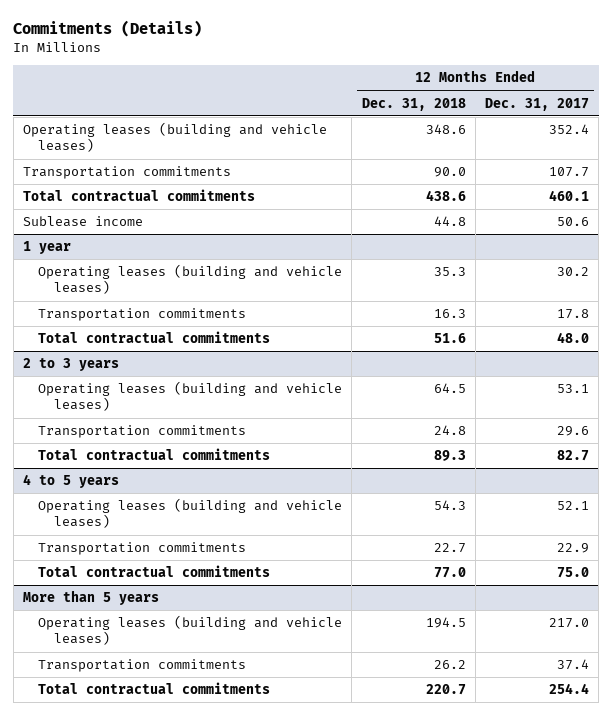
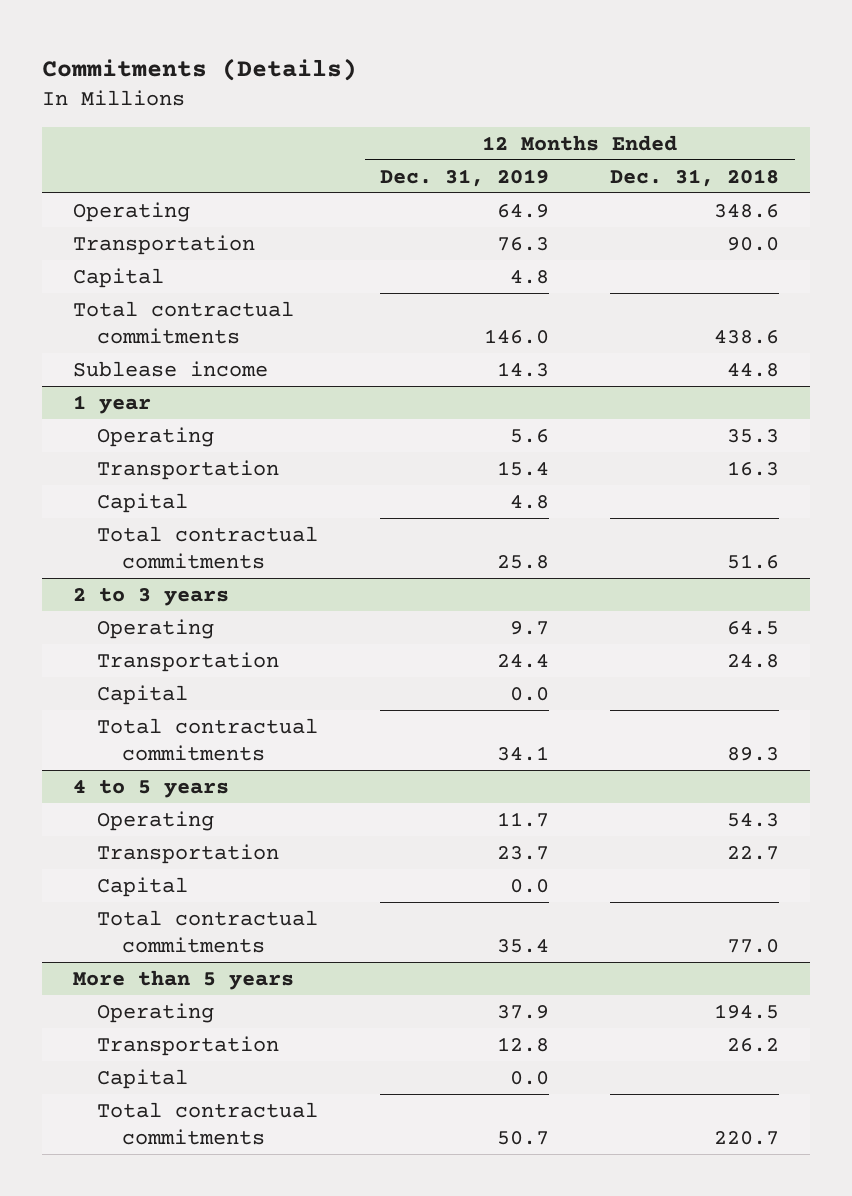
- | 12 Months Ended Dec. 31, 2018 | 12 Months Ended Dec. 31, 2017
+ | 12 Months Ended Dec. 31, 2019 | 12 Months Ended Dec. 31, 2018
- Operating leases (building and vehicle leases) | 348.6 | 352.4
- Transportation commitments | 90.0 | 107.7
+ Operating | 64.9 | 348.6
+ Transportation | 76.3 | 90.0
+ Capital | 4.8 |
@ 1 year
- Operating leases (building and vehicle leases) | 35.3 | 30.2
- Transportation commitments | 16.3 | 17.8
+ Operating | 5.6 | 35.3
+ Transportation | 15.4 | 16.3
+ Capital | 4.8 |
@ 2 to 3 years
- Operating leases (building and vehicle leases) | 64.5 | 53.1
- Transportation commitments | 24.8 | 29.6
+ Operating | 9.7 | 64.5
+ Transportation | 24.4 | 24.8
+ Capital | 0.0 |
@ 4 to 5 years
- Operating leases (building and vehicle leases) | 54.3 | 52.1
- Transportation commitments | 22.7 | 22.9
+ Operating | 11.7 | 54.3
+ Transportation | 23.7 | 22.7
+ Capital | 0.0 |
@ More than 5 years
- Operating leases (building and vehicle leases) | 194.5 | 217.0
- Transportation commitments | 26.2 | 37.4
+ Operating | 37.9 | 194.5
+ Transportation | 12.8 | 26.2
+ Capital | 0.0 |

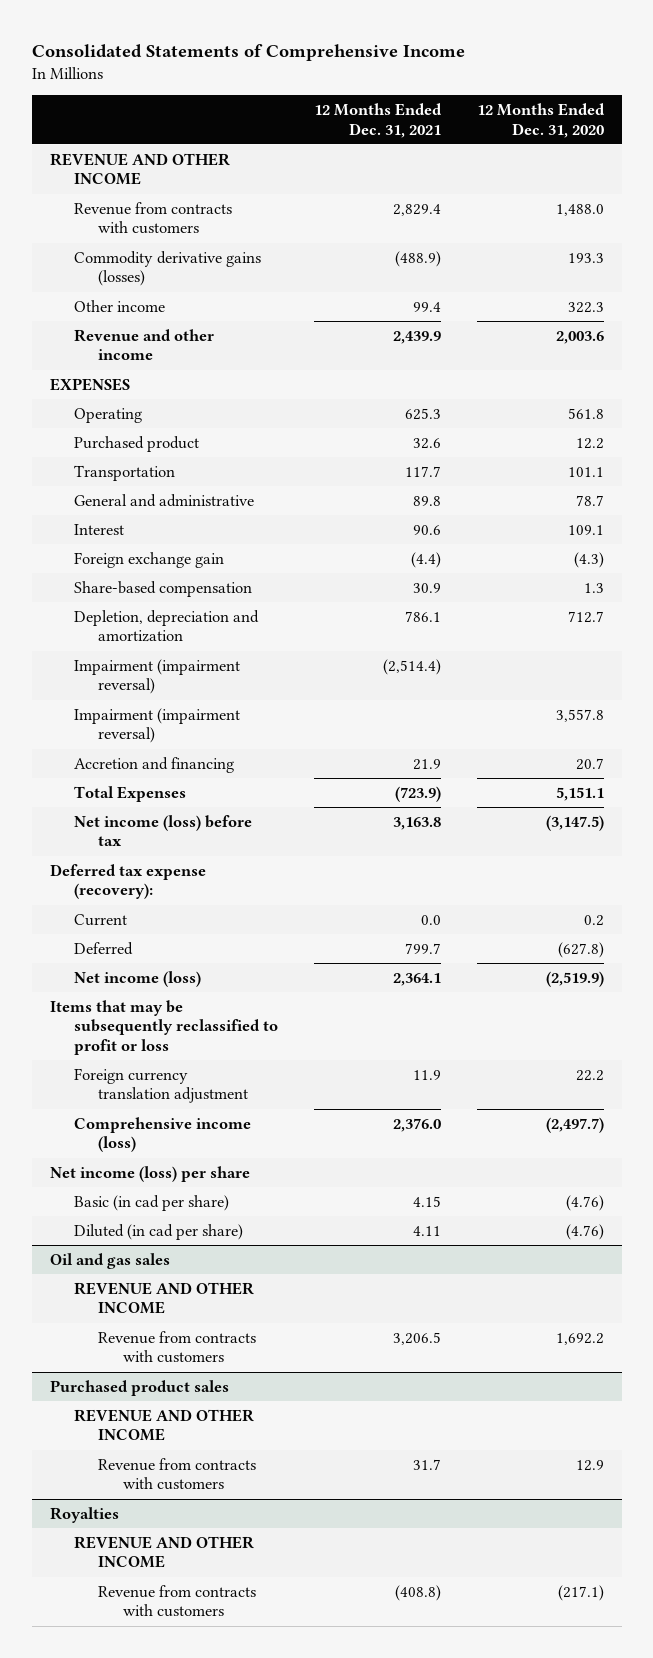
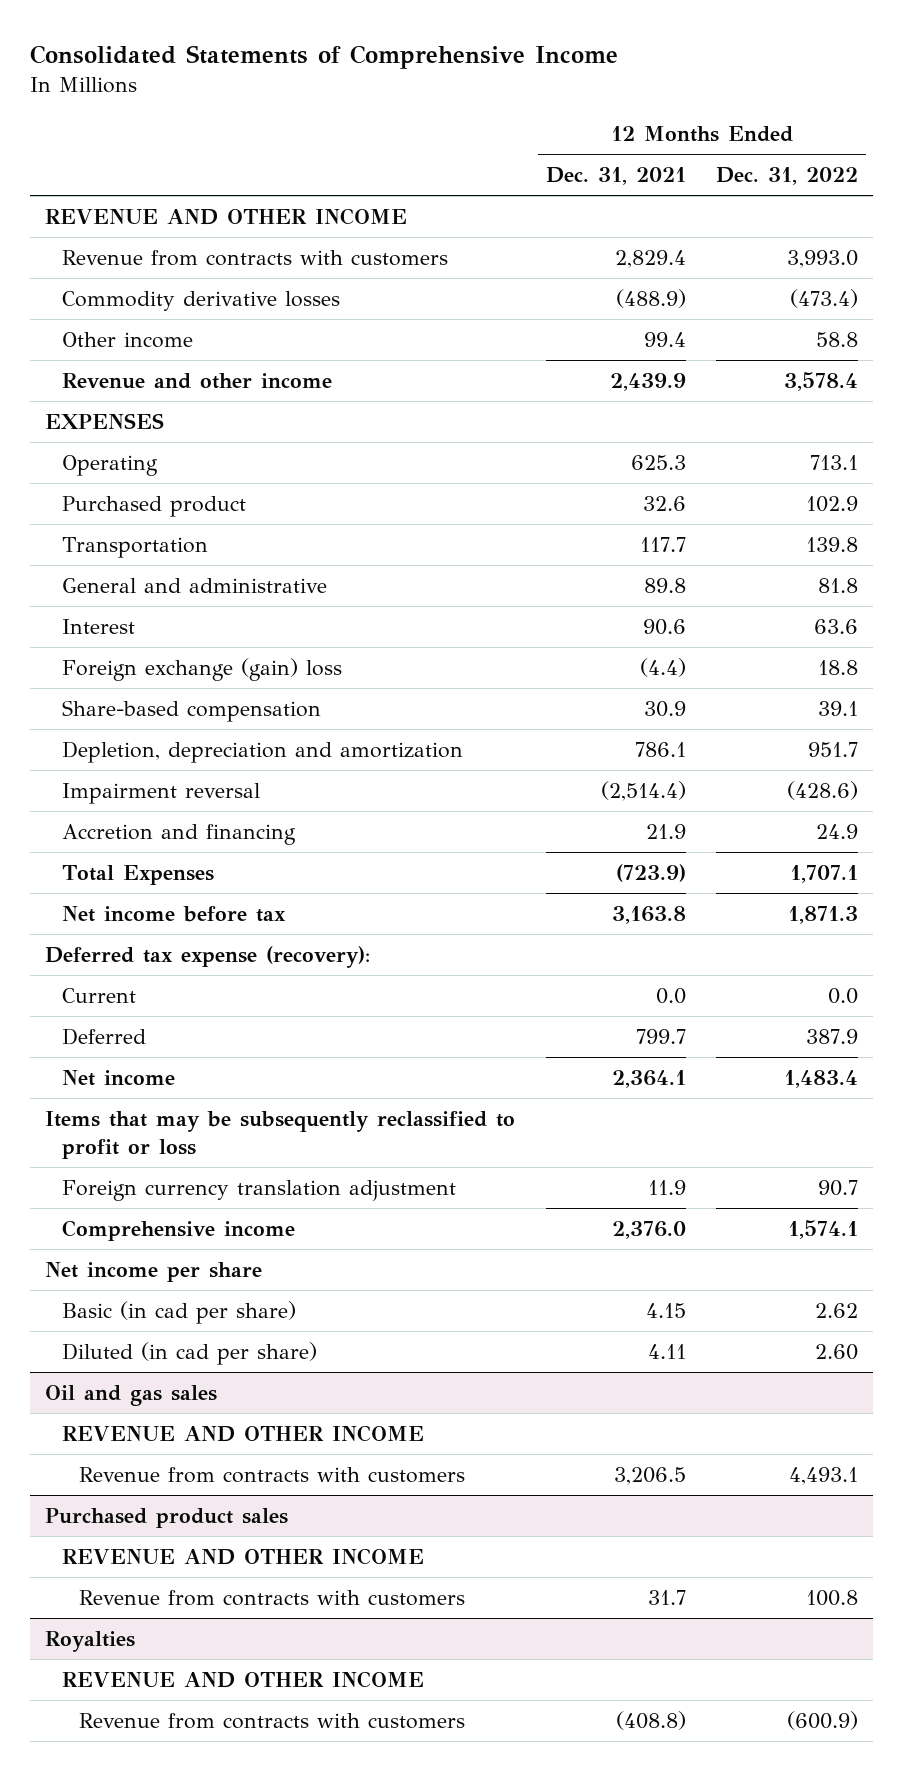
- | 12 Months Ended Dec. 31, 2021 | 12 Months Ended Dec. 31, 2020
+ | 12 Months Ended Dec. 31, 2021 | 12 Months Ended Dec. 31, 2022
- Commodity derivative gains (losses) | (488.9) | 193.3
+ Commodity derivative losses | (488.9) | (473.4)
- Foreign exchange gain | (4.4) | (4.3)
+ Foreign exchange (gain) loss | (4.4) | 18.8
- Impairment (impairment reversal) | (2,514.4) |
- Impairment (impairment reversal) | | 3,557.8
+ Impairment reversal | (2,514.4) | (428.6)
- Net income (loss) before tax | 3,163.8 | (3,147.5)
+ Net income before tax | 3,163.8 | 1,871.3
- Net income (loss) | 2,364.1 | (2,519.9)
+ Net income | 2,364.1 | 1,483.4
- Comprehensive income (loss) | 2,376.0 | (2,497.7)
- Net income (loss) per share
+ Comprehensive income | 2,376.0 | 1,574.1
+ Net income per share

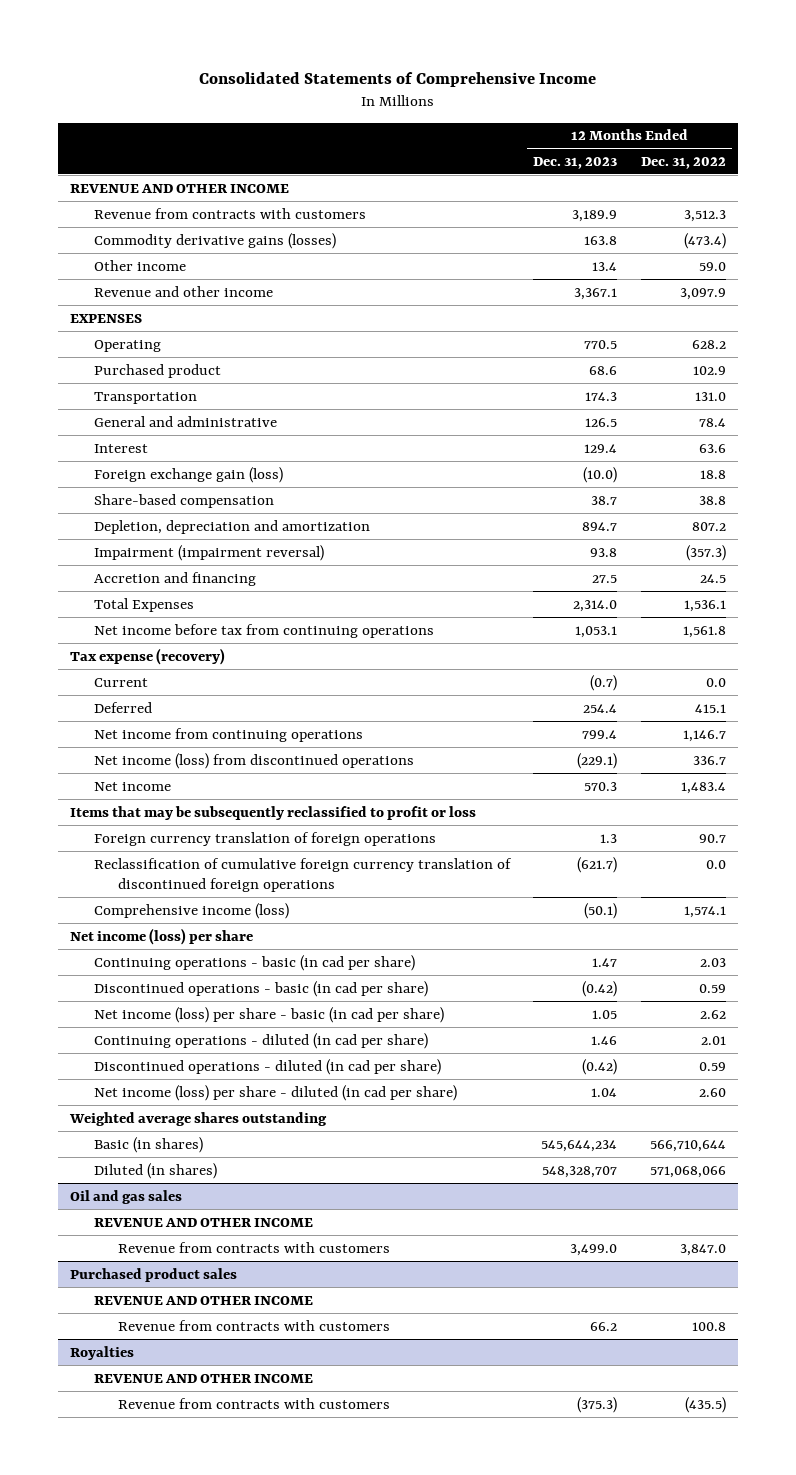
- | 12 Months Ended Dec. 31, 2021 | 12 Months Ended Dec. 31, 2022
+ | 12 Months Ended Dec. 31, 2023 | 12 Months Ended Dec. 31, 2022
- Revenue from contracts with customers | 2,829.4 | 3,993.0
- Commodity derivative losses | (488.9) | (473.4)
- Other income | 99.4 | 58.8
- Revenue and other income | 2,439.9 | 3,578.4
+ Revenue from contracts with customers | 3,189.9 | 3,512.3
+ Commodity derivative gains (losses) | 163.8 | (473.4)
+ Other income | 13.4 | 59.0
+ Revenue and other income | 3,367.1 | 3,097.9
- Operating | 625.3 | 713.1
+ Operating | 770.5 | 628.2
- Transportation | 117.7 | 139.8
- General and administrative | 89.8 | 81.8
+ Transportation | 174.3 | 131.0
+ General and administrative | 126.5 | 78.4
- Foreign exchange (gain) loss | (4.4) | 18.8
- Share-based compensation | 30.9 | 39.1
- Depletion, depreciation and amortization | 786.1 | 951.7
- Impairment reversal | (2,514.4) | (428.6)
- Accretion and financing | 21.9 | 24.9
- Total Expenses | (723.9) | 1,707.1
- Net income before tax | 3,163.8 | 1,871.3
- Deferred tax expense (recovery):
+ Foreign exchange gain (loss) | (10.0) | 18.8
+ Share-based compensation | 38.7 | 38.8
+ Depletion, depreciation and amortization | 894.7 | 807.2
+ Impairment (impairment reversal) | 93.8 | (357.3)
+ Accretion and financing | 27.5 | 24.5
+ Total Expenses | 2,314.0 | 1,536.1
+ Net income before tax from continuing operations | 1,053.1 | 1,561.8
+ Tax expense (recovery)
- Deferred | 799.7 | 387.9
+ Deferred | 254.4 | 415.1
+ Net income from continuing operations | 799.4 | 1,146.7
+ Net income (loss) from discontinued operations | (229.1) | 336.7
- Foreign currency translation adjustment | 11.9 | 90.7
- Comprehensive income | 2,376.0 | 1,574.1
- Net income per share
- Basic (in cad per share) | 4.15 | 2.62
- Diluted (in cad per share) | 4.11 | 2.60
+ Foreign currency translation of foreign operations | 1.3 | 90.7
+ Reclassification of cumulative foreign currency translation of discontinued foreign operations | (621.7) | 0.0
+ Comprehensive income (loss) | (50.1) | 1,574.1
+ Net income (loss) per share
+ Continuing operations - basic (in cad per share) | 1.47 | 2.03
+ Discontinued operations - basic (in cad per share) | (0.42) | 0.59
+ Net income (loss) per share - basic (in cad per share) | 1.05 | 2.62
+ Continuing operations - diluted (in cad per share) | 1.46 | 2.01
+ Discontinued operations - diluted (in cad per share) | (0.42) | 0.59
+ Net income (loss) per share - diluted (in cad per share) | 1.04 | 2.60
+ Weighted average shares outstanding
+ Basic (in shares) | 545,644,234 | 566,710,644
+ Diluted (in shares) | 548,328,707 | 571,068,066
@ Oil and gas sales
- Revenue from contracts with customers | 3,206.5 | 4,493.1
+ Revenue from contracts with customers | 3,499.0 | 3,847.0
@ Royalties
- Revenue from contracts with customers | (408.8) | (600.9)
+ Revenue from contracts with customers | (375.3) | (435.5)

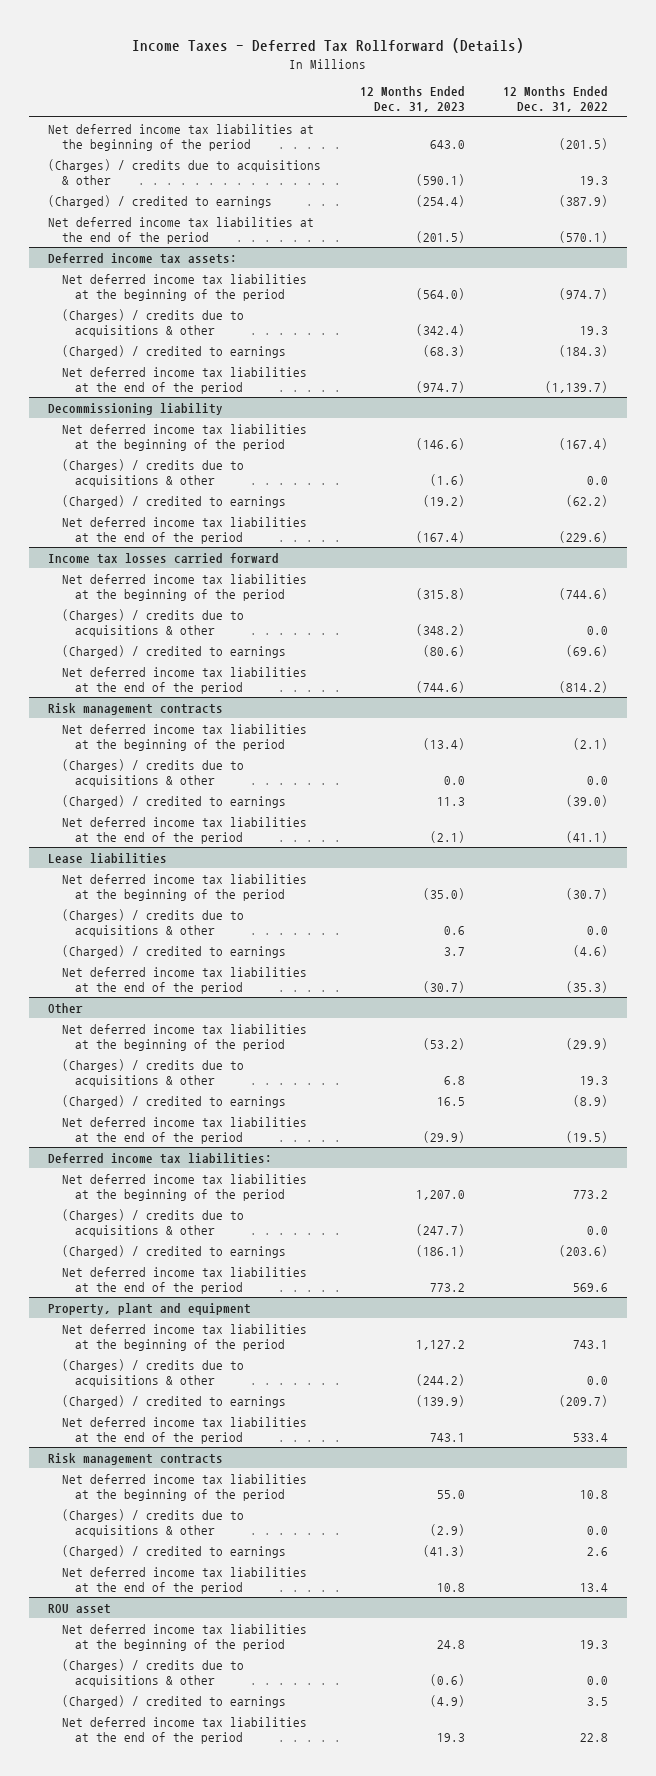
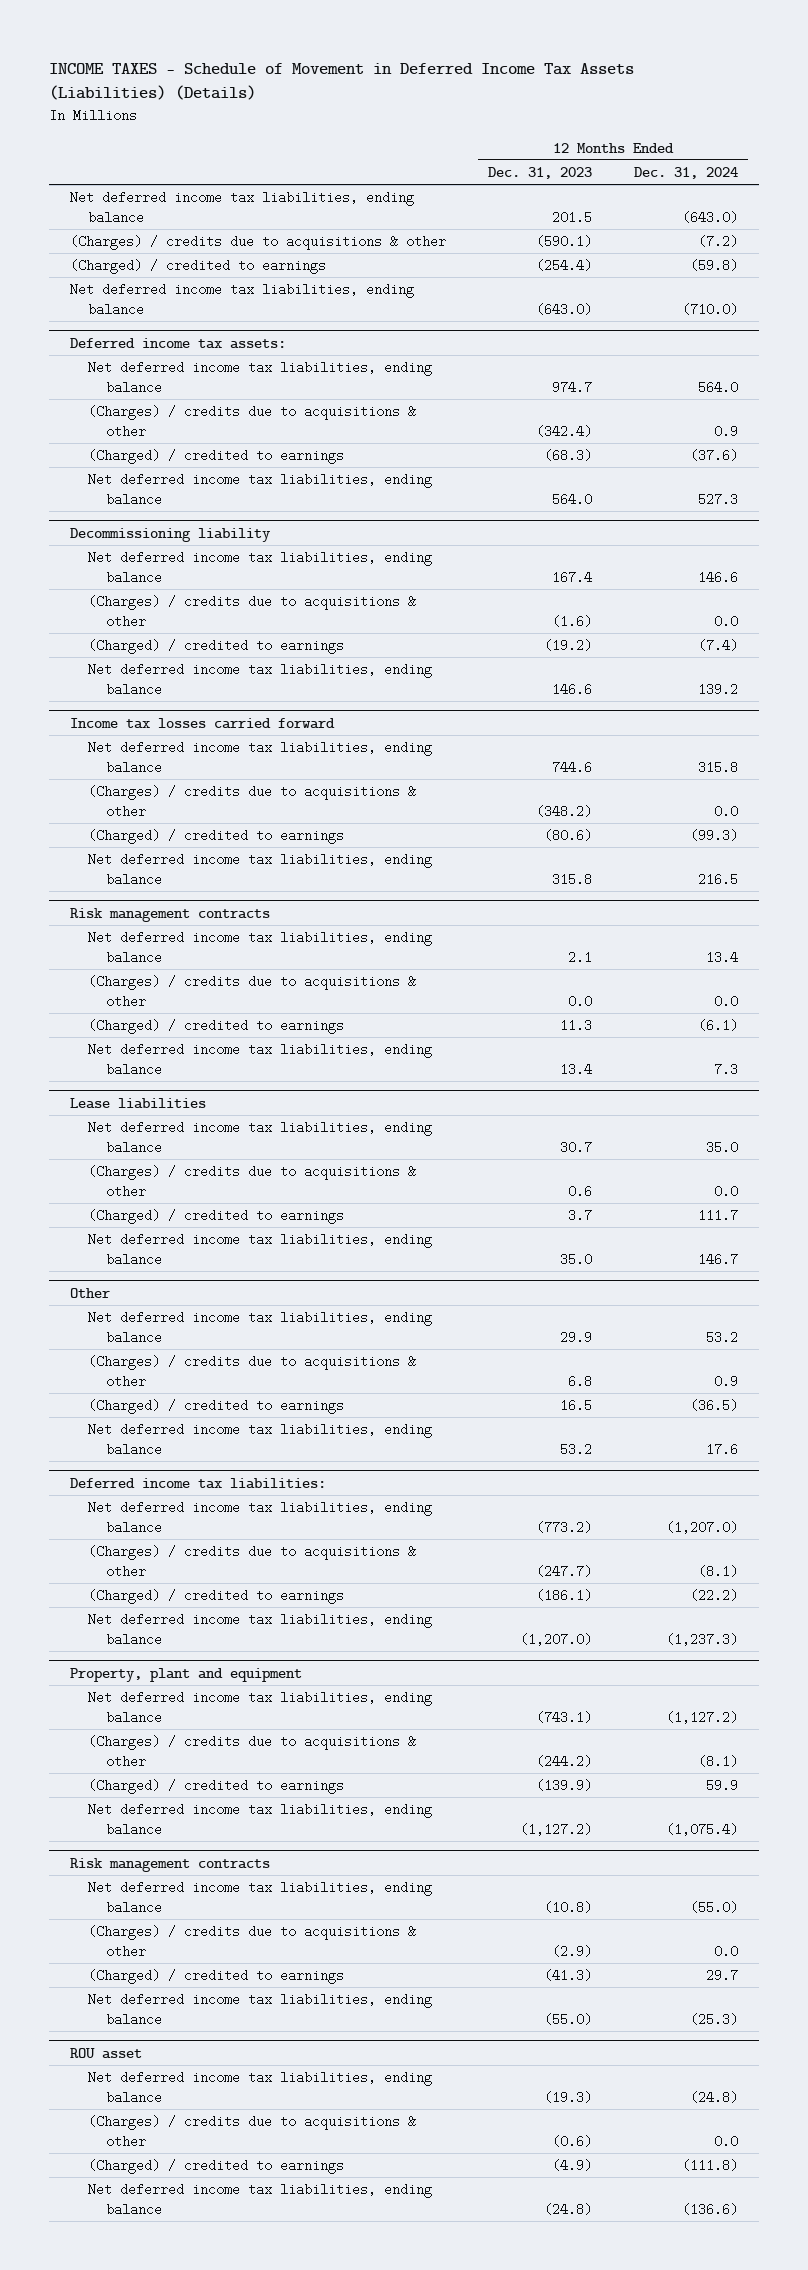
- Income Taxes - Deferred Tax Rollforward (Details)
+ INCOME TAXES - Schedule of Movement in Deferred Income Tax Assets (Liabilities) (Details)
- | 12 Months Ended Dec. 31, 2023 | 12 Months Ended Dec. 31, 2022
+ | 12 Months Ended Dec. 31, 2023 | 12 Months Ended Dec. 31, 2024
- Net deferred income tax liabilities at the beginning of the period | 643.0 | (201.5)
+ Net deferred income tax liabilities, ending balance | 201.5 | (643.0)
- Net deferred income tax liabilities at the end of the period | (201.5) | (570.1)
+ Net deferred income tax liabilities, ending balance | (643.0) | (710.0)
@ Deferred income tax assets:
- Net deferred income tax liabilities at the beginning of the period | (564.0) | (974.7)
+ Net deferred income tax liabilities, ending balance | 974.7 | 564.0
- Net deferred income tax liabilities at the end of the period | (974.7) | (1,139.7)
+ Net deferred income tax liabilities, ending balance | 564.0 | 527.3
@ Decommissioning liability
- Net deferred income tax liabilities at the beginning of the period | (146.6) | (167.4)
+ Net deferred income tax liabilities, ending balance | 167.4 | 146.6
- Net deferred income tax liabilities at the end of the period | (167.4) | (229.6)
+ Net deferred income tax liabilities, ending balance | 146.6 | 139.2
@ Income tax losses carried forward
- Net deferred income tax liabilities at the beginning of the period | (315.8) | (744.6)
+ Net deferred income tax liabilities, ending balance | 744.6 | 315.8
- Net deferred income tax liabilities at the end of the period | (744.6) | (814.2)
+ Net deferred income tax liabilities, ending balance | 315.8 | 216.5
@ Risk management contracts
- Net deferred income tax liabilities at the beginning of the period | (13.4) | (2.1)
+ Net deferred income tax liabilities, ending balance | 2.1 | 13.4
- Net deferred income tax liabilities at the end of the period | (2.1) | (41.1)
+ Net deferred income tax liabilities, ending balance | 13.4 | 7.3
@ Lease liabilities
- Net deferred income tax liabilities at the beginning of the period | (35.0) | (30.7)
+ Net deferred income tax liabilities, ending balance | 30.7 | 35.0
- Net deferred income tax liabilities at the end of the period | (30.7) | (35.3)
+ Net deferred income tax liabilities, ending balance | 35.0 | 146.7
@ Other
- Net deferred income tax liabilities at the beginning of the period | (53.2) | (29.9)
+ Net deferred income tax liabilities, ending balance | 29.9 | 53.2
- Net deferred income tax liabilities at the end of the period | (29.9) | (19.5)
+ Net deferred income tax liabilities, ending balance | 53.2 | 17.6
@ Deferred income tax liabilities:
- Net deferred income tax liabilities at the beginning of the period | 1,207.0 | 773.2
+ Net deferred income tax liabilities, ending balance | (773.2) | (1,207.0)
- Net deferred income tax liabilities at the end of the period | 773.2 | 569.6
+ Net deferred income tax liabilities, ending balance | (1,207.0) | (1,237.3)
@ Property, plant and equipment
- Net deferred income tax liabilities at the beginning of the period | 1,127.2 | 743.1
+ Net deferred income tax liabilities, ending balance | (743.1) | (1,127.2)
- Net deferred income tax liabilities at the end of the period | 743.1 | 533.4
+ Net deferred income tax liabilities, ending balance | (1,127.2) | (1,075.4)
@ Risk management contracts
- Net deferred income tax liabilities at the beginning of the period | 55.0 | 10.8
+ Net deferred income tax liabilities, ending balance | (10.8) | (55.0)
- Net deferred income tax liabilities at the end of the period | 10.8 | 13.4
+ Net deferred income tax liabilities, ending balance | (55.0) | (25.3)
@ ROU asset
- Net deferred income tax liabilities at the beginning of the period | 24.8 | 19.3
+ Net deferred income tax liabilities, ending balance | (19.3) | (24.8)
- Net deferred income tax liabilities at the end of the period | 19.3 | 22.8
+ Net deferred income tax liabilities, ending balance | (24.8) | (136.6)

